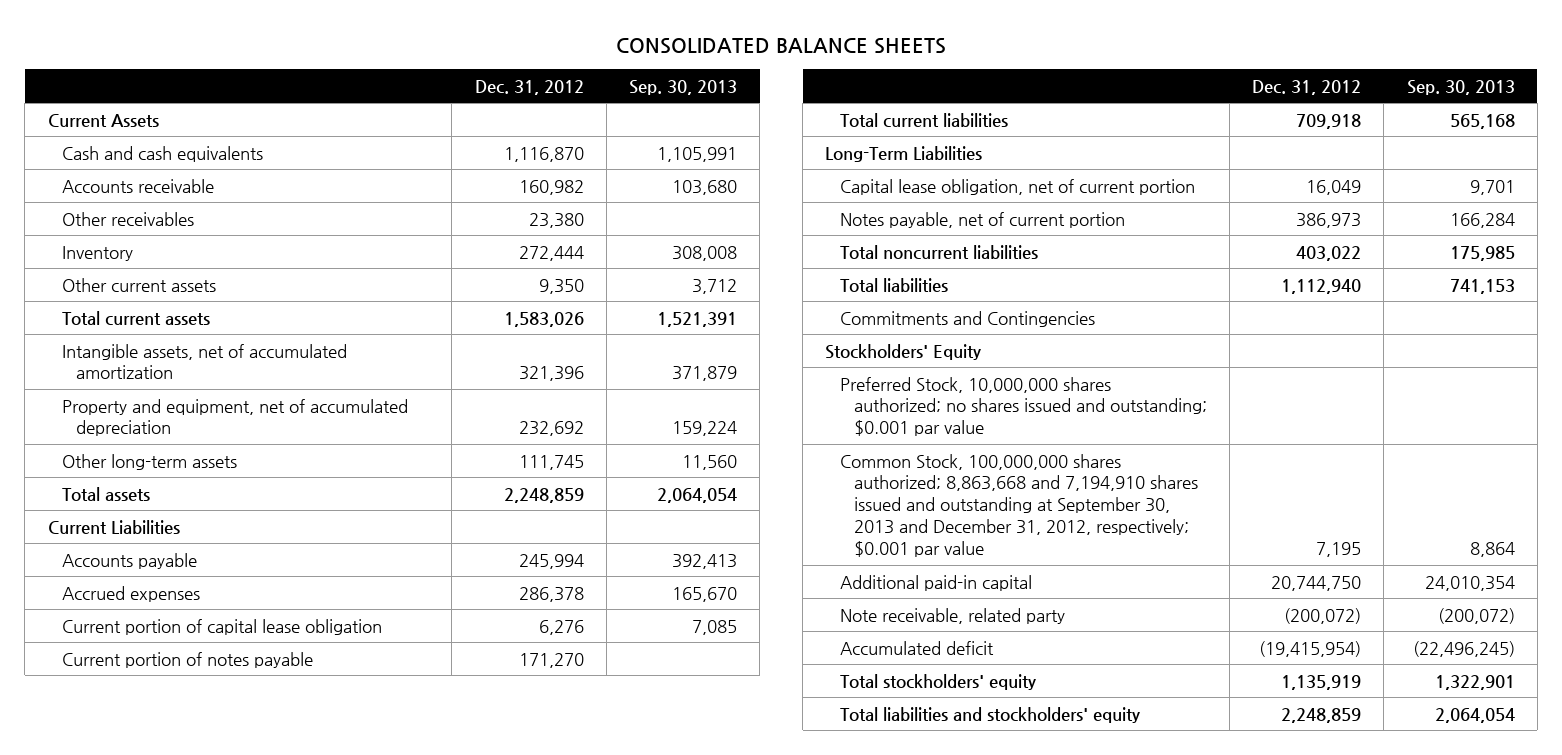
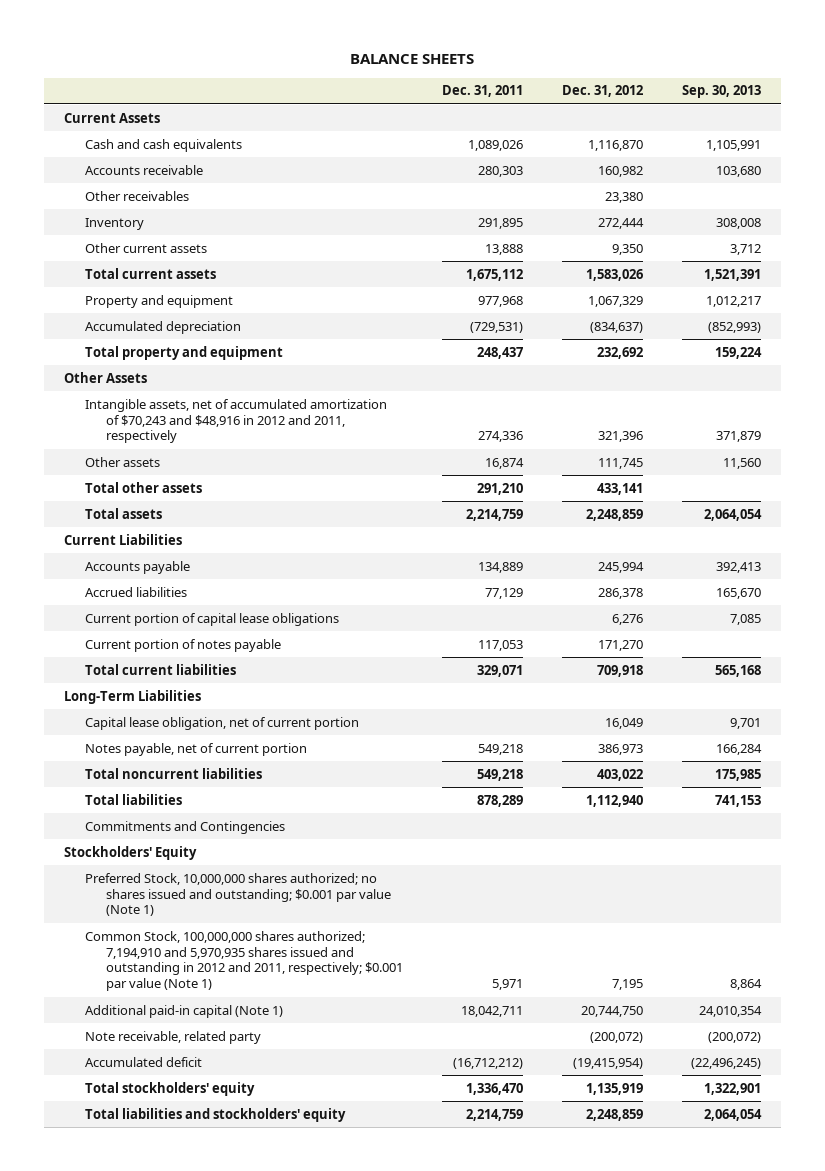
- CONSOLIDATED BALANCE SHEETS
+ BALANCE SHEETS
- | Dec. 31, 2012 | Sep. 30, 2013
+ | Dec. 31, 2011 | Dec. 31, 2012 | Sep. 30, 2013
- Intangible assets, net of accumulated amortization | 321,396 | 371,879
- Property and equipment, net of accumulated depreciation | 232,692 | 159,224
- Other long-term assets | 111,745 | 11,560
+ Property and equipment | 977,968 | 1,067,329 | 1,012,217
+ Accumulated depreciation | (729,531) | (834,637) | (852,993)
+ Total property and equipment | 248,437 | 232,692 | 159,224
+ Other Assets
+ Intangible assets, net of accumulated amortization of $70,243 and $48,916 in 2012 and 2011, respectively | 274,336 | 321,396 | 371,879
+ Other assets | 16,874 | 111,745 | 11,560
+ Total other assets | 291,210 | 433,141 |
- Accrued expenses | 286,378 | 165,670
- Current portion of capital lease obligation | 6,276 | 7,085
+ Accrued liabilities | 77,129 | 286,378 | 165,670
+ Current portion of capital lease obligations | | 6,276 | 7,085
- Preferred Stock, 10,000,000 shares authorized; no shares issued and outstanding; $0.001 par value
- Common Stock, 100,000,000 shares authorized; 8,863,668 and 7,194,910 shares issued and outstanding at September 30, 2013 and December 31, 2012, respectively; $0.001 par value | 7,195 | 8,864
- Additional paid-in capital | 20,744,750 | 24,010,354
+ Preferred Stock, 10,000,000 shares authorized; no shares issued and outstanding; $0.001 par value (Note 1)
+ Common Stock, 100,000,000 shares authorized; 7,194,910 and 5,970,935 shares issued and outstanding in 2012 and 2011, respectively; $0.001 par value (Note 1) | 5,971 | 7,195 | 8,864
+ Additional paid-in capital (Note 1) | 18,042,711 | 20,744,750 | 24,010,354

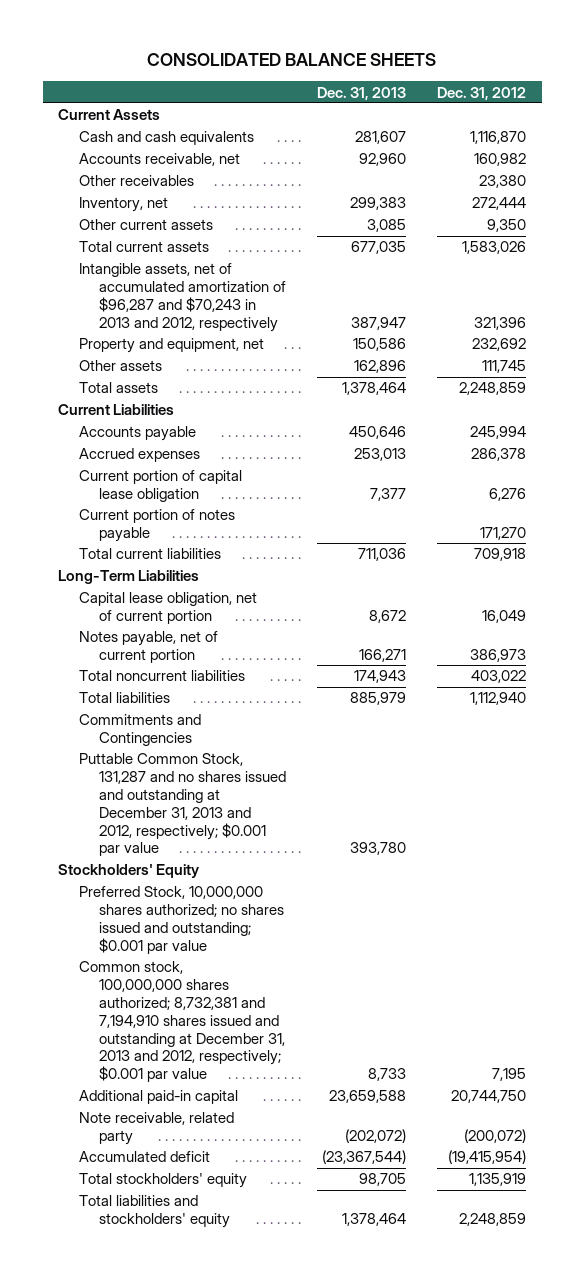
- BALANCE SHEETS
+ CONSOLIDATED BALANCE SHEETS
- | Dec. 31, 2011 | Dec. 31, 2012 | Sep. 30, 2013
+ | Dec. 31, 2013 | Dec. 31, 2012
- Accounts receivable | 280,303 | 160,982 | 103,680
+ Accounts receivable, net | 92,960 | 160,982
- Inventory | 291,895 | 272,444 | 308,008
+ Inventory, net | 299,383 | 272,444
- Property and equipment | 977,968 | 1,067,329 | 1,012,217
- Accumulated depreciation | (729,531) | (834,637) | (852,993)
- Total property and equipment | 248,437 | 232,692 | 159,224
- Other Assets
- Intangible assets, net of accumulated amortization of $70,243 and $48,916 in 2012 and 2011, respectively | 274,336 | 321,396 | 371,879
+ Intangible assets, net of accumulated amortization of $96,287 and $70,243 in 2013 and 2012, respectively | 387,947 | 321,396
+ Property and equipment, net | 150,586 | 232,692
- Total other assets | 291,210 | 433,141 |
- Accrued liabilities | 77,129 | 286,378 | 165,670
- Current portion of capital lease obligations | | 6,276 | 7,085
+ Accrued expenses | 253,013 | 286,378
+ Current portion of capital lease obligation | 7,377 | 6,276
+ Puttable Common Stock, 131,287 and no shares issued and outstanding at December 31, 2013 and 2012, respectively; $0.001 par value | 393,780 |
- Preferred Stock, 10,000,000 shares authorized; no shares issued and outstanding; $0.001 par value (Note 1)
- Common Stock, 100,000,000 shares authorized; 7,194,910 and 5,970,935 shares issued and outstanding in 2012 and 2011, respectively; $0.001 par value (Note 1) | 5,971 | 7,195 | 8,864
- Additional paid-in capital (Note 1) | 18,042,711 | 20,744,750 | 24,010,354
+ Preferred Stock, 10,000,000 shares authorized; no shares issued and outstanding; $0.001 par value
+ Common stock, 100,000,000 shares authorized; 8,732,381 and 7,194,910 shares issued and outstanding at December 31, 2013 and 2012, respectively; $0.001 par value | 8,733 | 7,195
+ Additional paid-in capital | 23,659,588 | 20,744,750

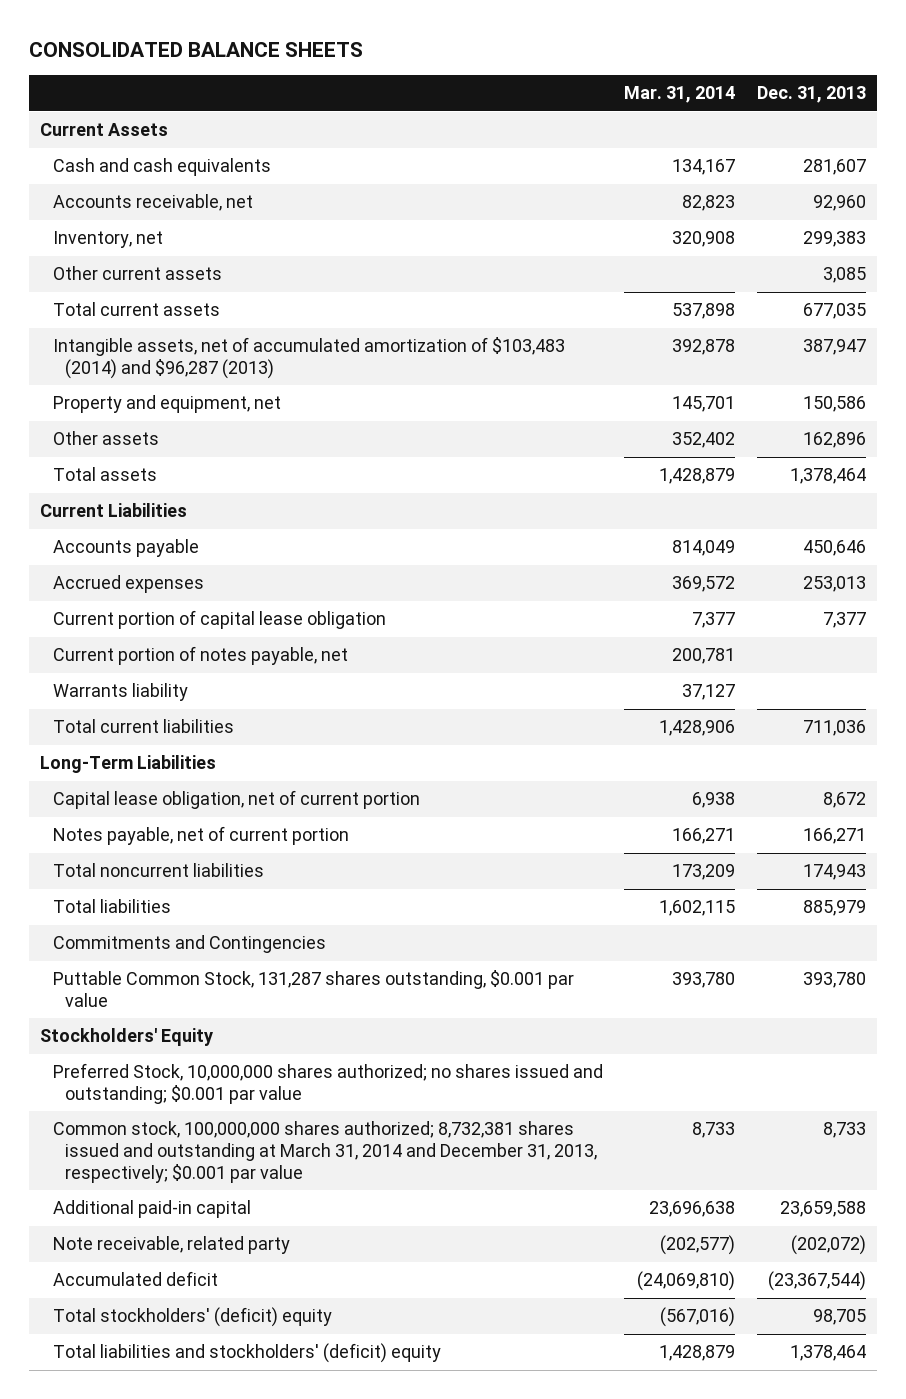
- | Dec. 31, 2013 | Dec. 31, 2012
+ | Mar. 31, 2014 | Dec. 31, 2013
- Other receivables | | 23,380
- Intangible assets, net of accumulated amortization of $96,287 and $70,243 in 2013 and 2012, respectively | 387,947 | 321,396
+ Intangible assets, net of accumulated amortization of $103,483 (2014) and $96,287 (2013) | 392,878 | 387,947
- Current portion of notes payable | | 171,270
+ Current portion of notes payable, net | 200,781 |
+ Warrants liability | 37,127 |
- Puttable Common Stock, 131,287 and no shares issued and outstanding at December 31, 2013 and 2012, respectively; $0.001 par value | 393,780 |
+ Puttable Common Stock, 131,287 shares outstanding, $0.001 par value | 393,780 | 393,780
- Common stock, 100,000,000 shares authorized; 8,732,381 and 7,194,910 shares issued and outstanding at December 31, 2013 and 2012, respectively; $0.001 par value | 8,733 | 7,195
+ Common stock, 100,000,000 shares authorized; 8,732,381 shares issued and outstanding at March 31, 2014 and December 31, 2013, respectively; $0.001 par value | 8,733 | 8,733
- Total stockholders' equity | 98,705 | 1,135,919
- Total liabilities and stockholders' equity | 1,378,464 | 2,248,859
+ Total stockholders' (deficit) equity | (567,016) | 98,705
+ Total liabilities and stockholders' (deficit) equity | 1,428,879 | 1,378,464

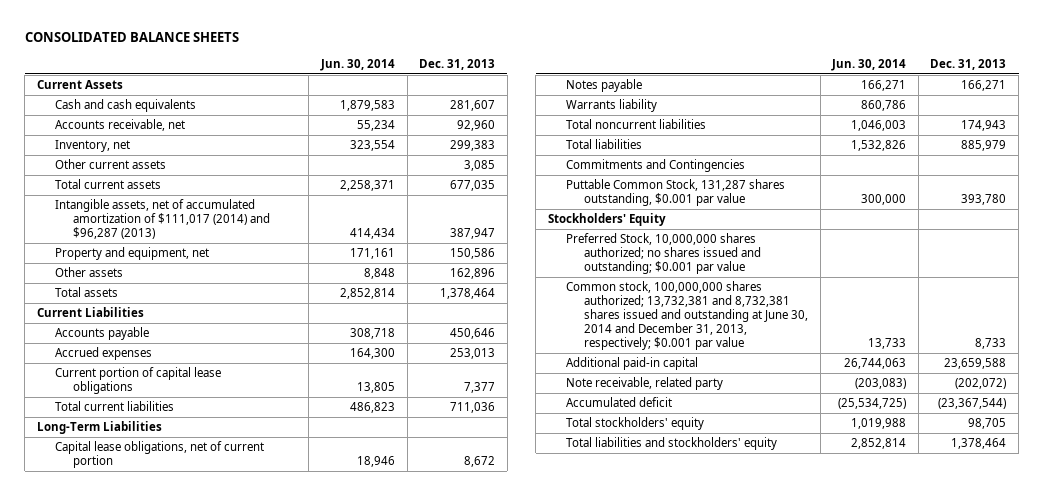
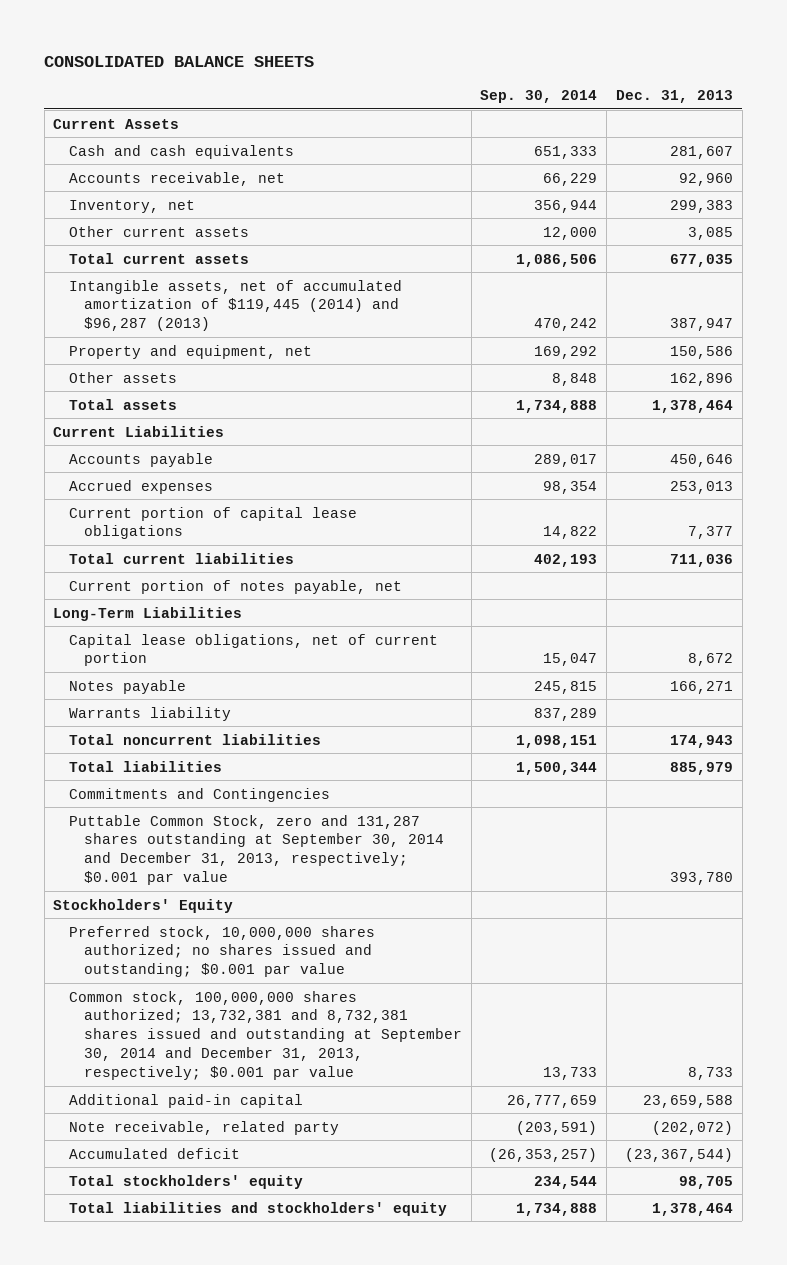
- | Jun. 30, 2014 | Dec. 31, 2013
+ | Sep. 30, 2014 | Dec. 31, 2013
- Intangible assets, net of accumulated amortization of $111,017 (2014) and $96,287 (2013) | 414,434 | 387,947
+ Intangible assets, net of accumulated amortization of $119,445 (2014) and $96,287 (2013) | 470,242 | 387,947
+ Current portion of notes payable, net
- Puttable Common Stock, 131,287 shares outstanding, $0.001 par value | 300,000 | 393,780
+ Puttable Common Stock, zero and 131,287 shares outstanding at September 30, 2014 and December 31, 2013, respectively; $0.001 par value | | 393,780
- Preferred Stock, 10,000,000 shares authorized; no shares issued and outstanding; $0.001 par value
- Common stock, 100,000,000 shares authorized; 13,732,381 and 8,732,381 shares issued and outstanding at June 30, 2014 and December 31, 2013, respectively; $0.001 par value | 13,733 | 8,733
+ Preferred stock, 10,000,000 shares authorized; no shares issued and outstanding; $0.001 par value
+ Common stock, 100,000,000 shares authorized; 13,732,381 and 8,732,381 shares issued and outstanding at September 30, 2014 and December 31, 2013, respectively; $0.001 par value | 13,733 | 8,733

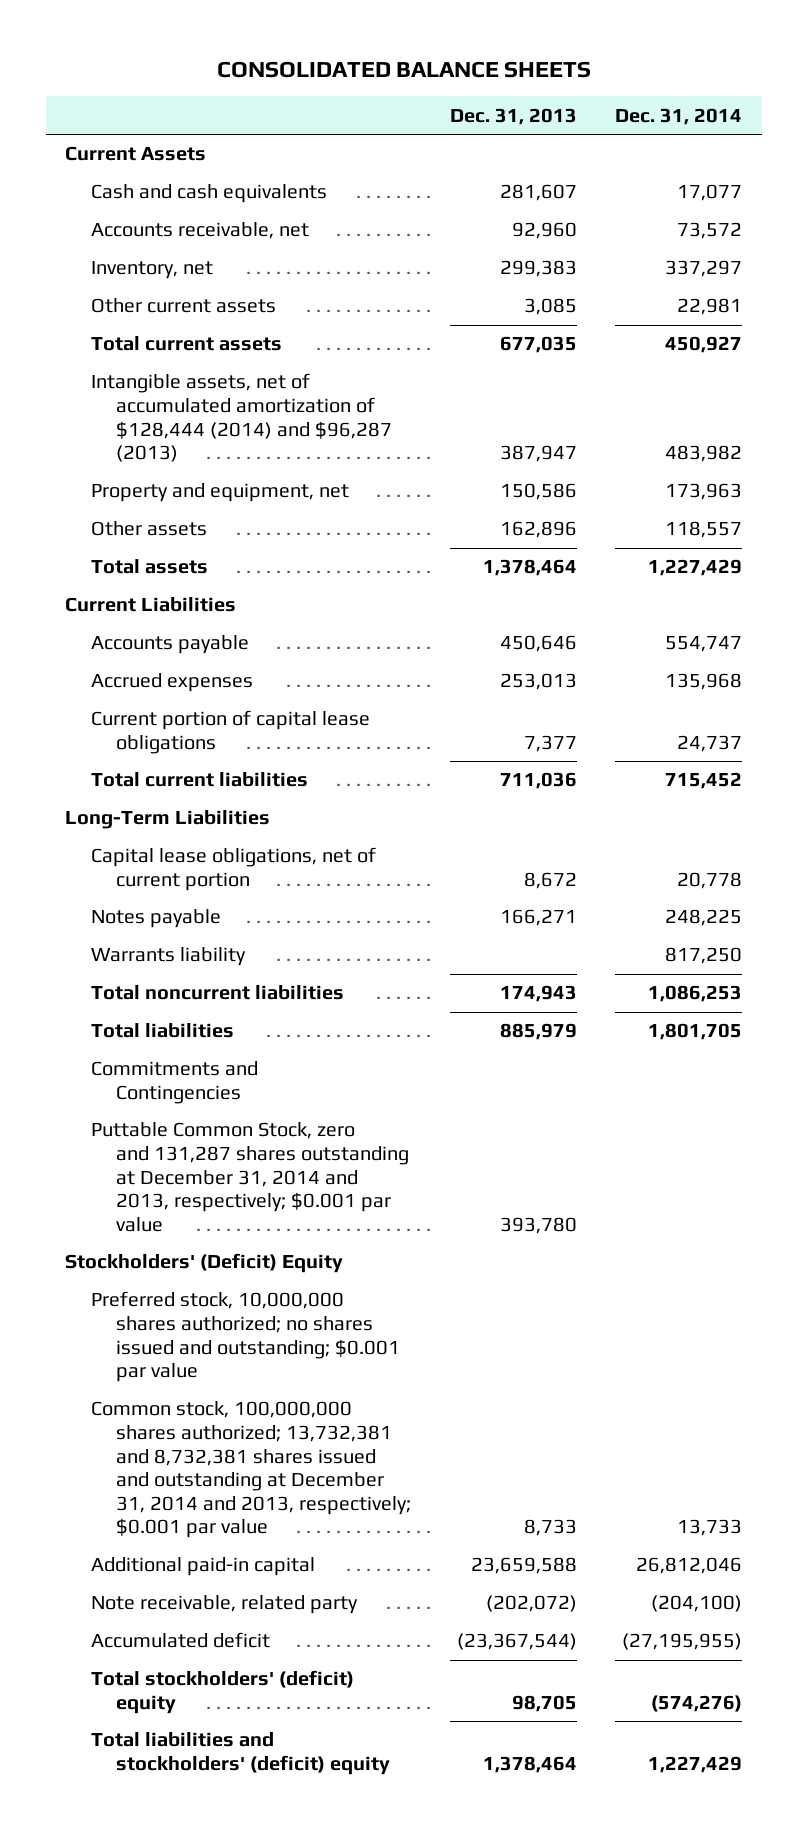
- | Sep. 30, 2014 | Dec. 31, 2013
+ | Dec. 31, 2013 | Dec. 31, 2014
- Intangible assets, net of accumulated amortization of $119,445 (2014) and $96,287 (2013) | 470,242 | 387,947
+ Intangible assets, net of accumulated amortization of $128,444 (2014) and $96,287 (2013) | 387,947 | 483,982
- Current portion of notes payable, net
- Puttable Common Stock, zero and 131,287 shares outstanding at September 30, 2014 and December 31, 2013, respectively; $0.001 par value | | 393,780
- Stockholders' Equity
+ Puttable Common Stock, zero and 131,287 shares outstanding at December 31, 2014 and 2013, respectively; $0.001 par value | 393,780 |
+ Stockholders' (Deficit) Equity
- Common stock, 100,000,000 shares authorized; 13,732,381 and 8,732,381 shares issued and outstanding at September 30, 2014 and December 31, 2013, respectively; $0.001 par value | 13,733 | 8,733
+ Common stock, 100,000,000 shares authorized; 13,732,381 and 8,732,381 shares issued and outstanding at December 31, 2014 and 2013, respectively; $0.001 par value | 8,733 | 13,733
- Total stockholders' equity | 234,544 | 98,705
- Total liabilities and stockholders' equity | 1,734,888 | 1,378,464
+ Total stockholders' (deficit) equity | 98,705 | (574,276)
+ Total liabilities and stockholders' (deficit) equity | 1,378,464 | 1,227,429

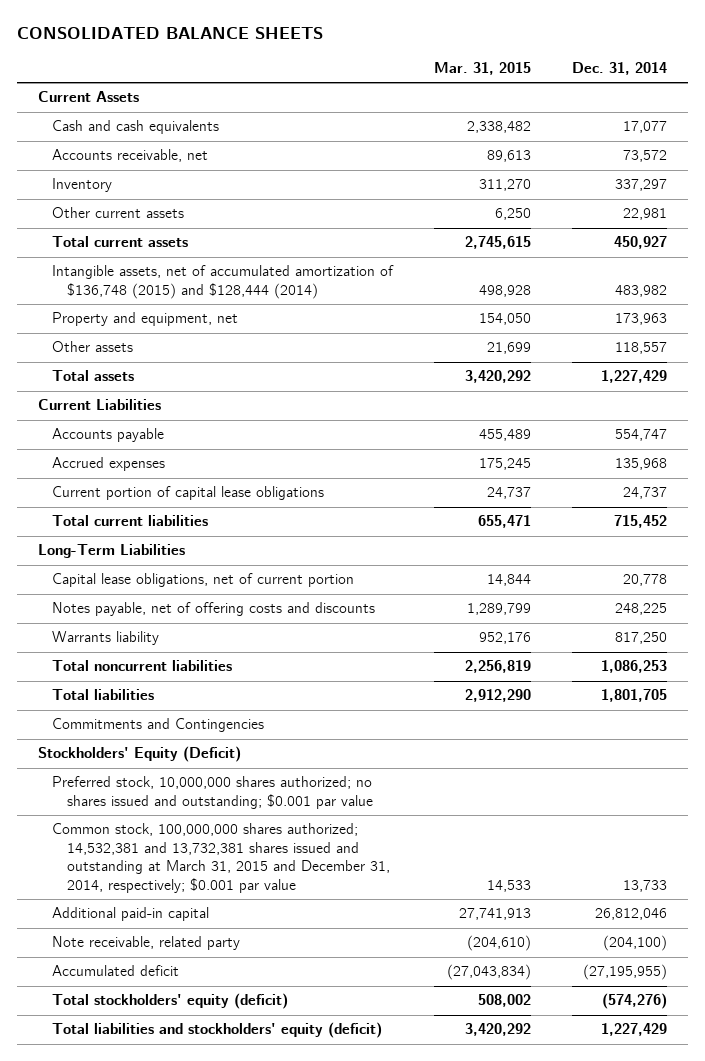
- | Dec. 31, 2013 | Dec. 31, 2014
+ | Mar. 31, 2015 | Dec. 31, 2014
- Inventory, net | 299,383 | 337,297
+ Inventory | 311,270 | 337,297
- Intangible assets, net of accumulated amortization of $128,444 (2014) and $96,287 (2013) | 387,947 | 483,982
+ Intangible assets, net of accumulated amortization of $136,748 (2015) and $128,444 (2014) | 498,928 | 483,982
- Notes payable | 166,271 | 248,225
+ Notes payable, net of offering costs and discounts | 1,289,799 | 248,225
- Puttable Common Stock, zero and 131,287 shares outstanding at December 31, 2014 and 2013, respectively; $0.001 par value | 393,780 |
- Stockholders' (Deficit) Equity
+ Stockholders' Equity (Deficit)
- Common stock, 100,000,000 shares authorized; 13,732,381 and 8,732,381 shares issued and outstanding at December 31, 2014 and 2013, respectively; $0.001 par value | 8,733 | 13,733
+ Common stock, 100,000,000 shares authorized; 14,532,381 and 13,732,381 shares issued and outstanding at March 31, 2015 and December 31, 2014, respectively; $0.001 par value | 14,533 | 13,733
- Total stockholders' (deficit) equity | 98,705 | (574,276)
- Total liabilities and stockholders' (deficit) equity | 1,378,464 | 1,227,429
+ Total stockholders' equity (deficit) | 508,002 | (574,276)
+ Total liabilities and stockholders' equity (deficit) | 3,420,292 | 1,227,429

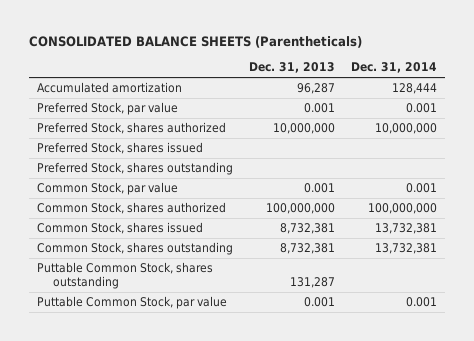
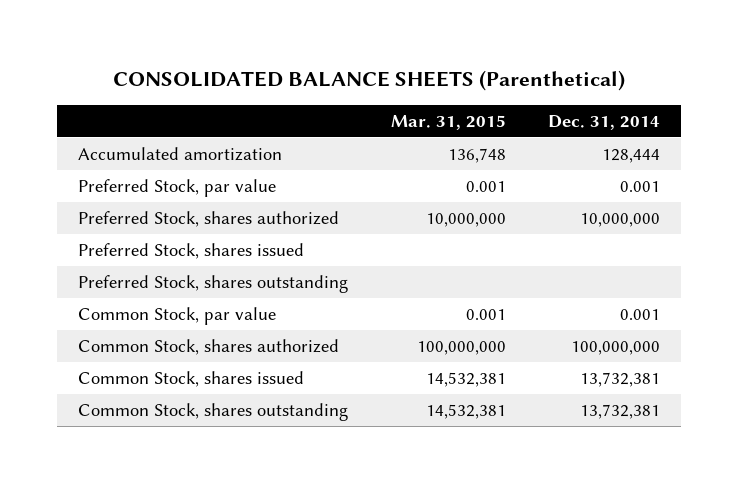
- CONSOLIDATED BALANCE SHEETS (Parentheticals)
+ CONSOLIDATED BALANCE SHEETS (Parenthetical)
- | Dec. 31, 2013 | Dec. 31, 2014
+ | Mar. 31, 2015 | Dec. 31, 2014
- Puttable Common Stock, shares outstanding | 131,287 |
- Puttable Common Stock, par value | 0.001 | 0.001

